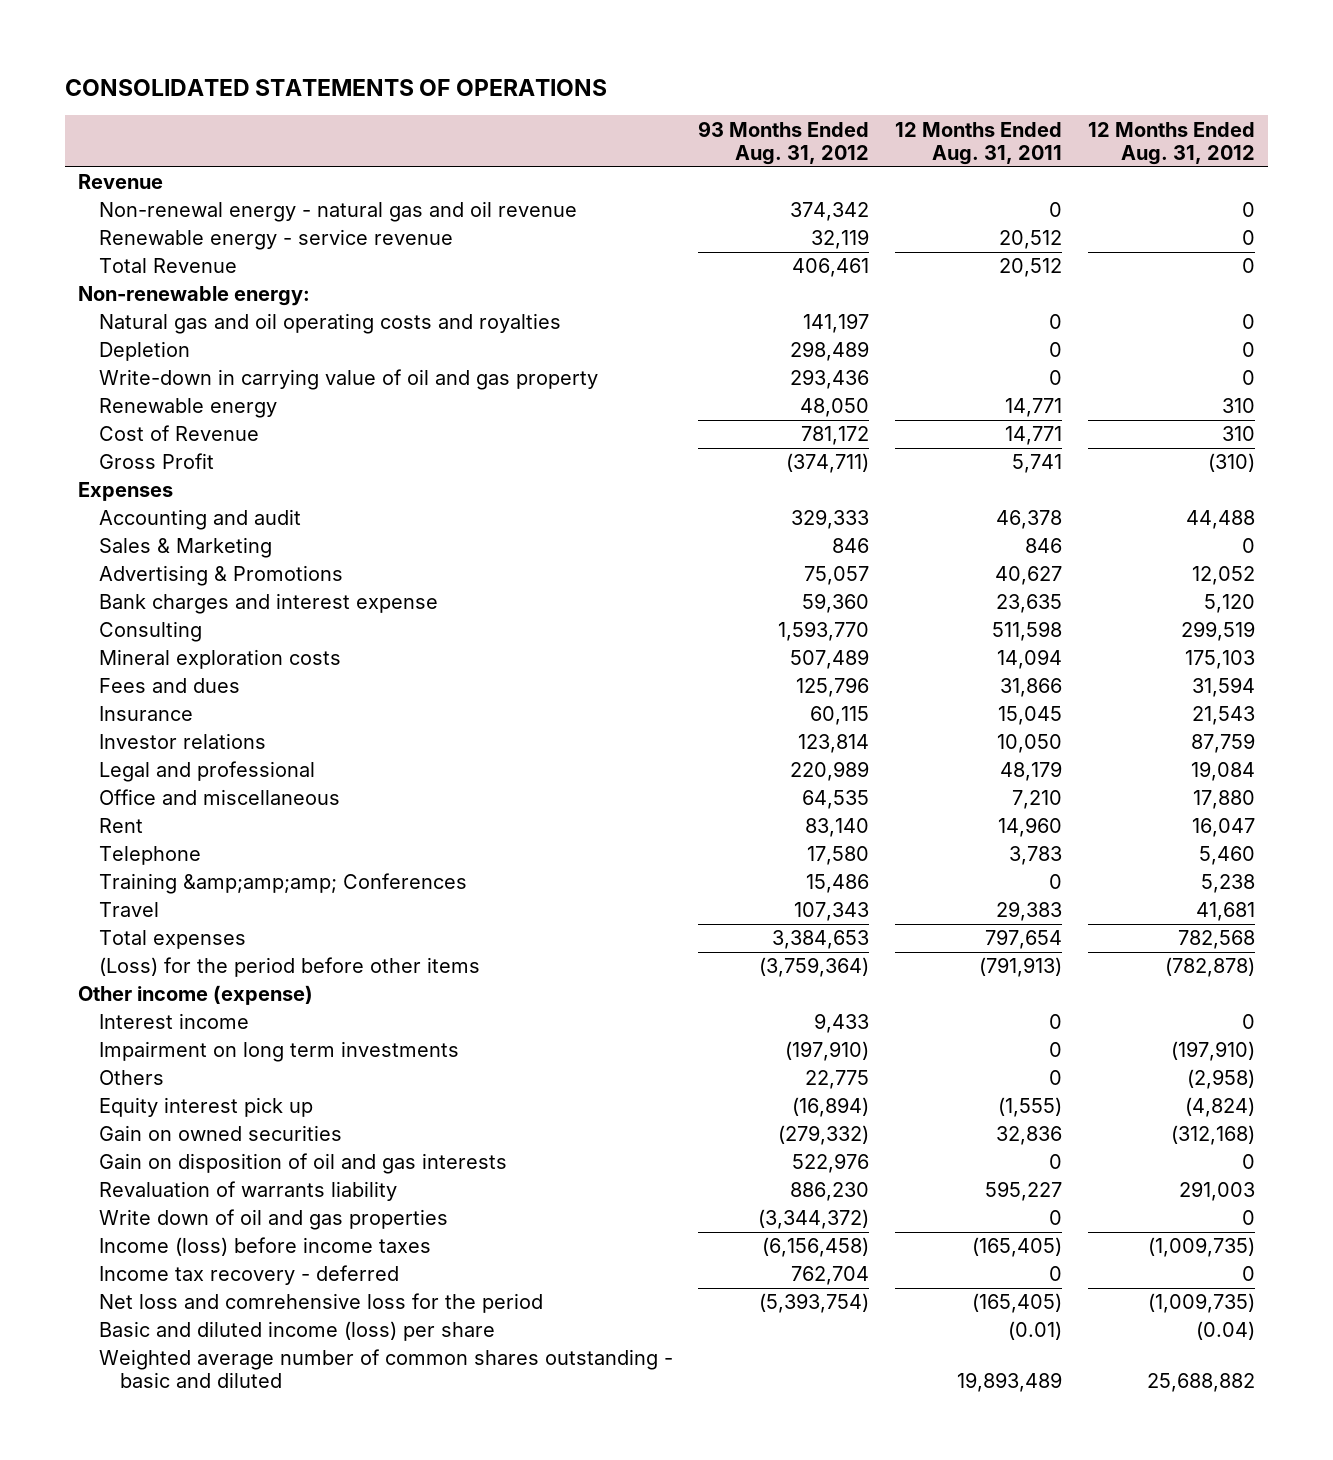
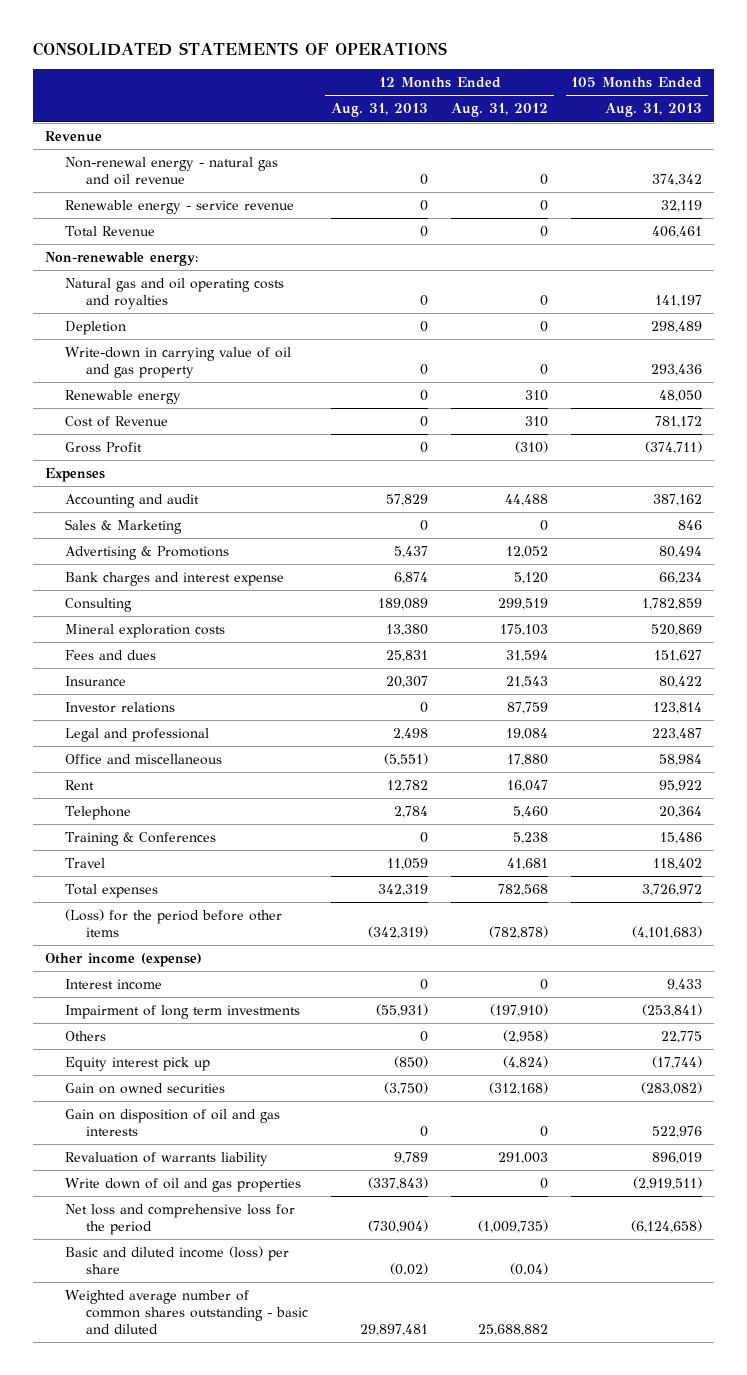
- | 93 Months Ended Aug. 31, 2012 | 12 Months Ended Aug. 31, 2011 | 12 Months Ended Aug. 31, 2012
+ | 12 Months Ended Aug. 31, 2013 | 12 Months Ended Aug. 31, 2012 | 105 Months Ended Aug. 31, 2013
- Training &amp;amp;amp; Conferences | 15,486 | 0 | 5,238
+ Training & Conferences | 0 | 5,238 | 15,486
- Impairment on long term investments | (197,910) | 0 | (197,910)
+ Impairment of long term investments | (55,931) | (197,910) | (253,841)
- Income (loss) before income taxes | (6,156,458) | (165,405) | (1,009,735)
- Income tax recovery - deferred | 762,704 | 0 | 0
- Net loss and comrehensive loss for the period | (5,393,754) | (165,405) | (1,009,735)
+ Net loss and comprehensive loss for the period | (730,904) | (1,009,735) | (6,124,658)

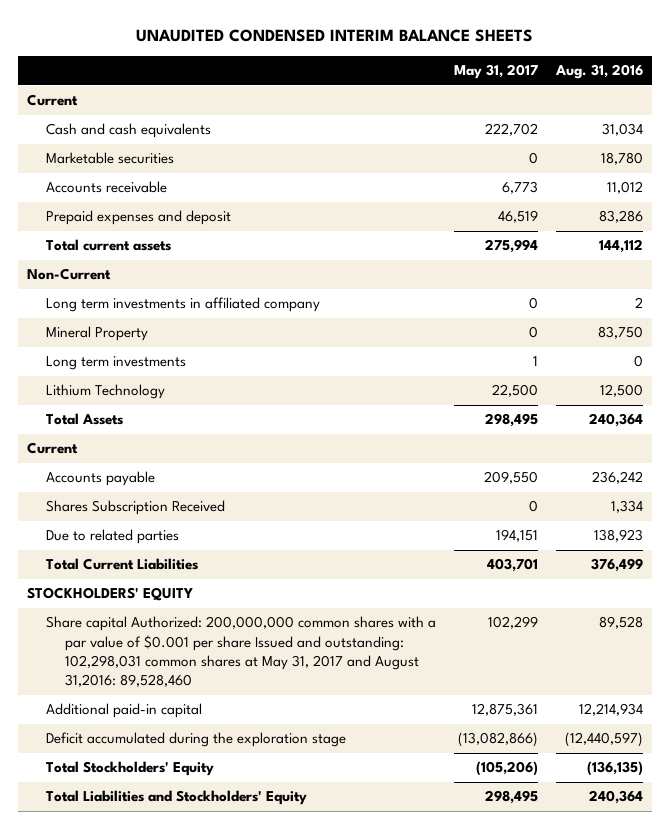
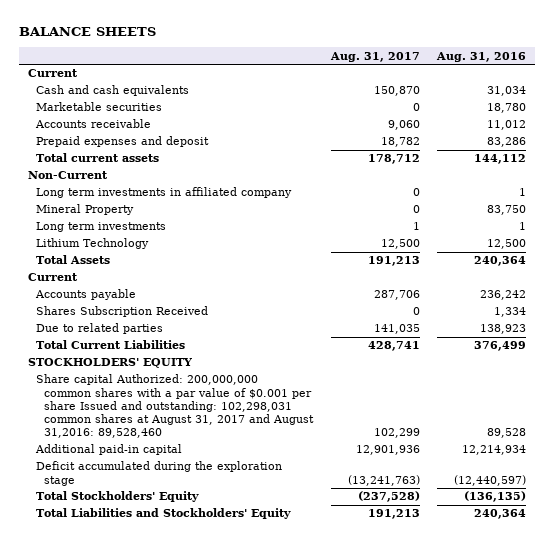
- UNAUDITED CONDENSED INTERIM BALANCE SHEETS
+ BALANCE SHEETS
- | May 31, 2017 | Aug. 31, 2016
+ | Aug. 31, 2017 | Aug. 31, 2016
- Long term investments in affiliated company | 0 | 2
+ Long term investments in affiliated company | 0 | 1
- Long term investments | 1 | 0
+ Long term investments | 1 | 1
- Share capital Authorized: 200,000,000 common shares with a par value of $0.001 per share Issued and outstanding: 102,298,031 common shares at May 31, 2017 and August 31,2016: 89,528,460 | 102,299 | 89,528
+ Share capital Authorized: 200,000,000 common shares with a par value of $0.001 per share Issued and outstanding: 102,298,031 common shares at August 31, 2017 and August 31,2016: 89,528,460 | 102,299 | 89,528

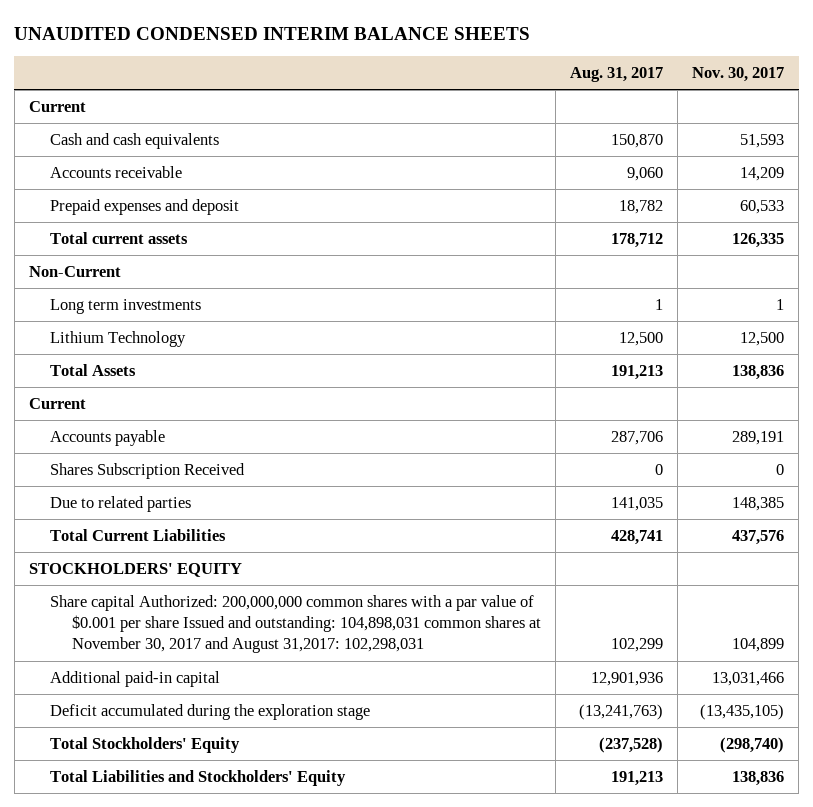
- BALANCE SHEETS
+ UNAUDITED CONDENSED INTERIM BALANCE SHEETS
- | Aug. 31, 2017 | Aug. 31, 2016
+ | Aug. 31, 2017 | Nov. 30, 2017
- Marketable securities | 0 | 18,780
- Long term investments in affiliated company | 0 | 1
- Mineral Property | 0 | 83,750
- Share capital Authorized: 200,000,000 common shares with a par value of $0.001 per share Issued and outstanding: 102,298,031 common shares at August 31, 2017 and August 31,2016: 89,528,460 | 102,299 | 89,528
+ Share capital Authorized: 200,000,000 common shares with a par value of $0.001 per share Issued and outstanding: 104,898,031 common shares at November 30, 2017 and August 31,2017: 102,298,031 | 102,299 | 104,899

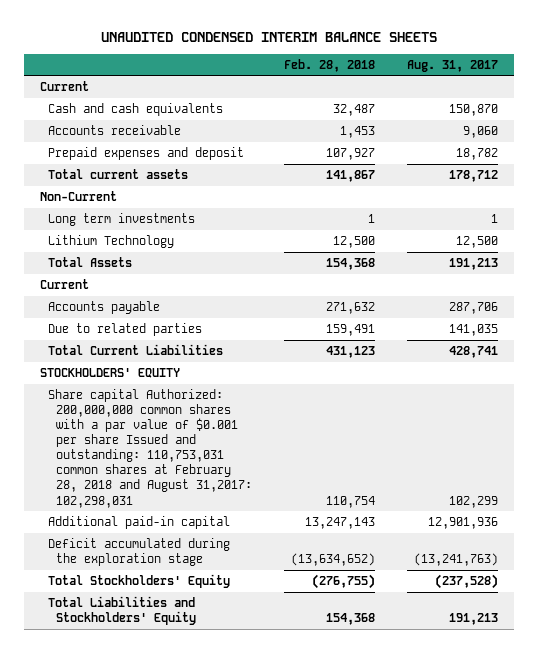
- | Aug. 31, 2017 | Nov. 30, 2017
+ | Feb. 28, 2018 | Aug. 31, 2017
- Shares Subscription Received | 0 | 0
- Share capital Authorized: 200,000,000 common shares with a par value of $0.001 per share Issued and outstanding: 104,898,031 common shares at November 30, 2017 and August 31,2017: 102,298,031 | 102,299 | 104,899
+ Share capital Authorized: 200,000,000 common shares with a par value of $0.001 per share Issued and outstanding: 110,753,031 common shares at February 28, 2018 and August 31,2017: 102,298,031 | 110,754 | 102,299

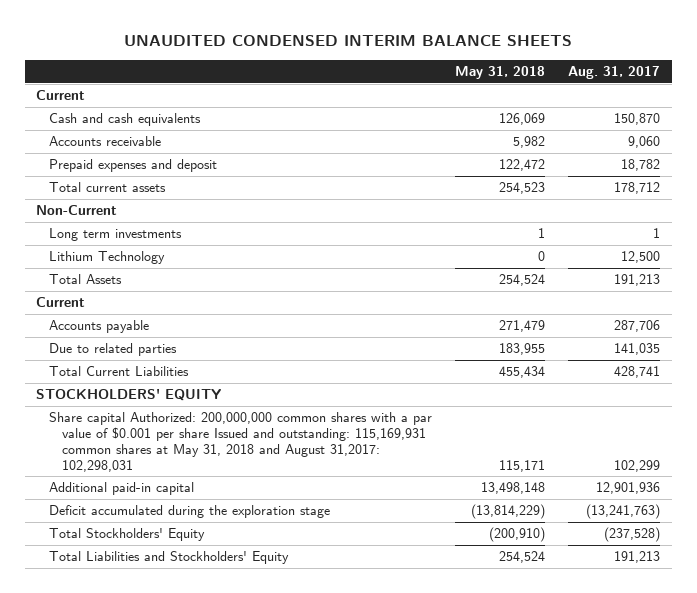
- | Feb. 28, 2018 | Aug. 31, 2017
+ | May 31, 2018 | Aug. 31, 2017
- Share capital Authorized: 200,000,000 common shares with a par value of $0.001 per share Issued and outstanding: 110,753,031 common shares at February 28, 2018 and August 31,2017: 102,298,031 | 110,754 | 102,299
+ Share capital Authorized: 200,000,000 common shares with a par value of $0.001 per share Issued and outstanding: 115,169,931 common shares at May 31, 2018 and August 31,2017: 102,298,031 | 115,171 | 102,299

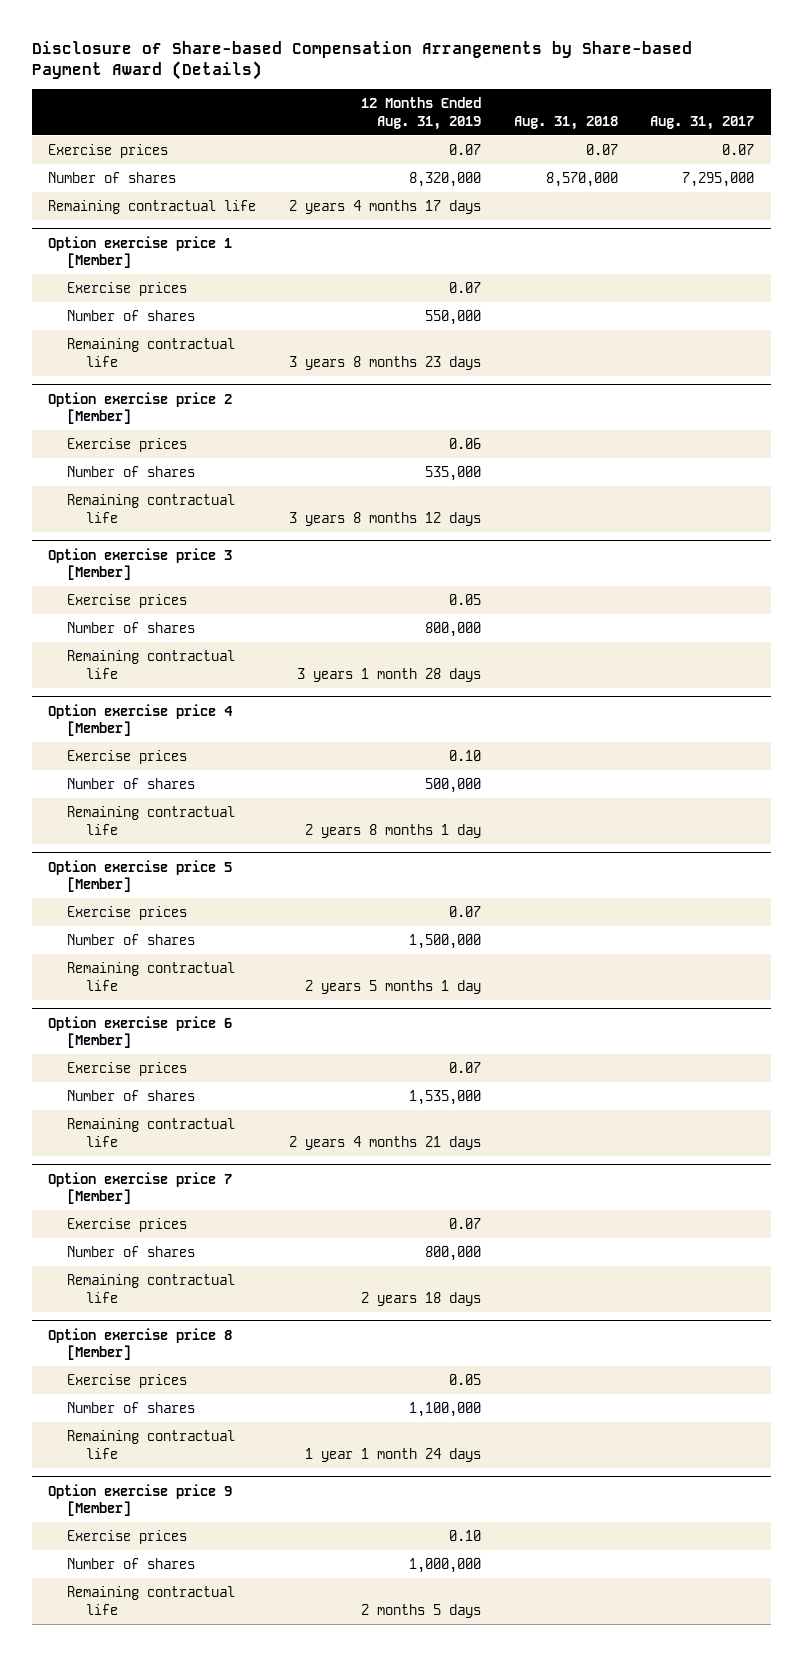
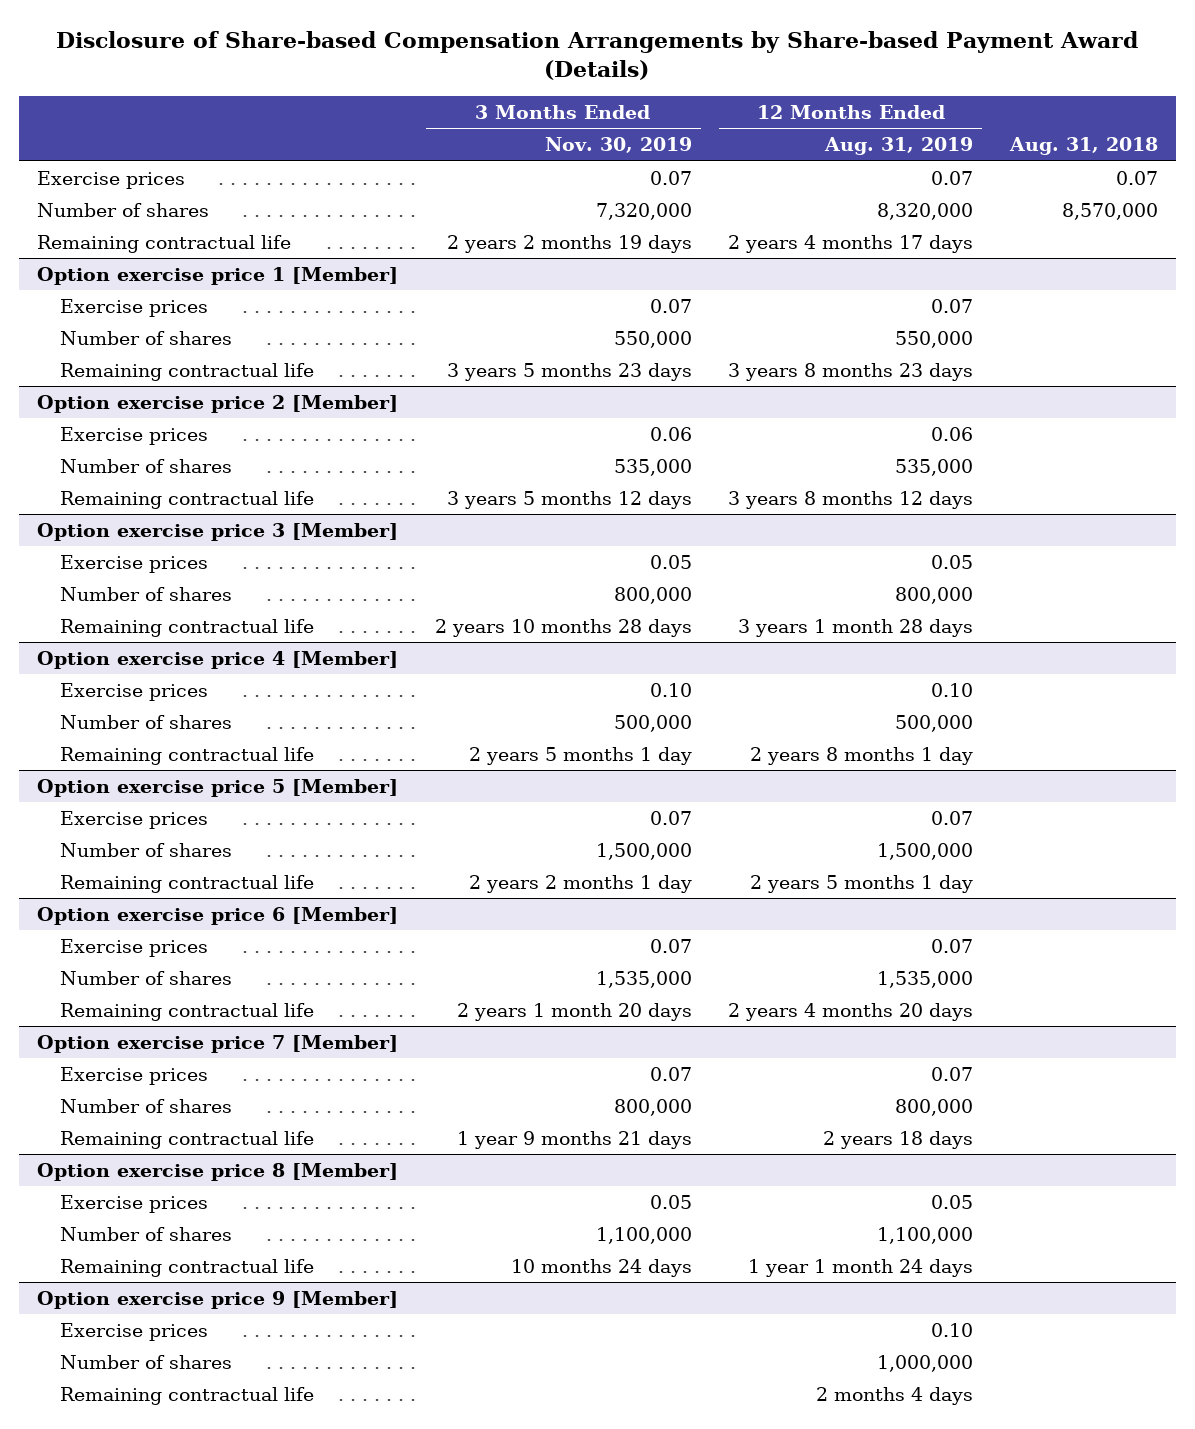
- | 12 Months Ended Aug. 31, 2019 | Aug. 31, 2018 | Aug. 31, 2017
+ | 3 Months Ended Nov. 30, 2019 | 12 Months Ended Aug. 31, 2019 | Aug. 31, 2018
@ Option exercise price 6 [Member]
- Remaining contractual life | 2 years 4 months 21 days | |
+ Remaining contractual life | 2 years 1 month 20 days | 2 years 4 months 20 days |
@ Option exercise price 9 [Member]
- Remaining contractual life | 2 months 5 days | |
+ Remaining contractual life | | 2 months 4 days |

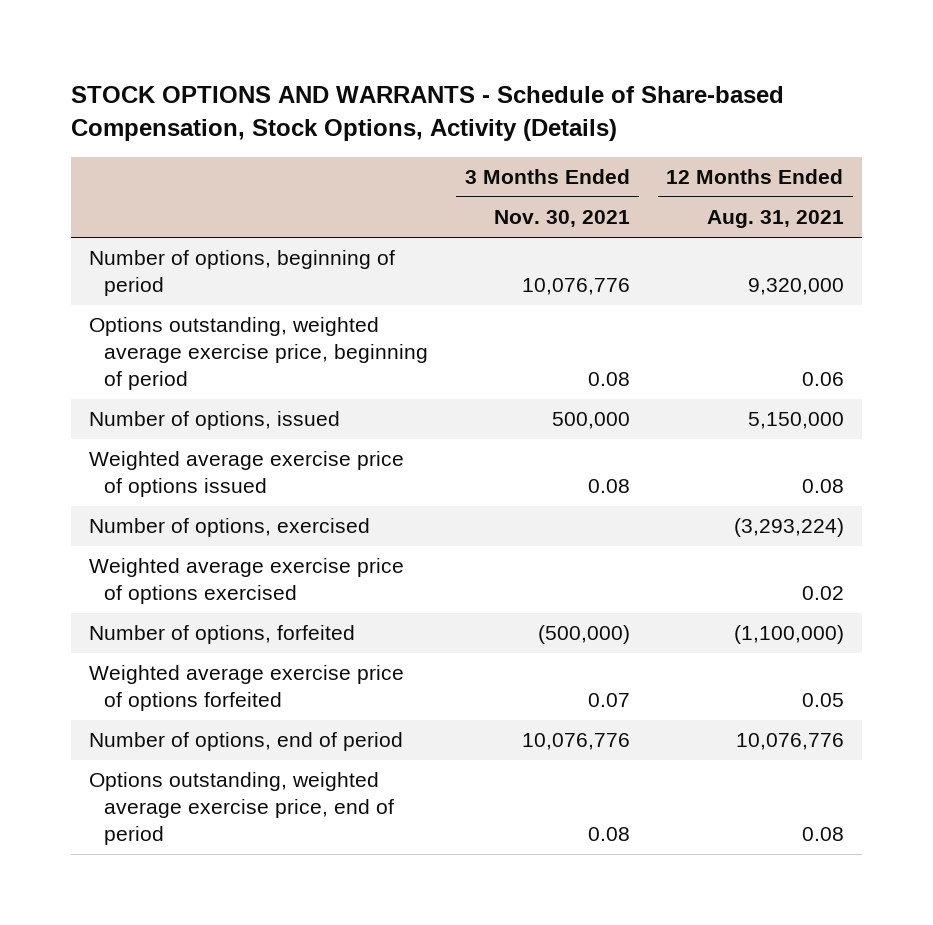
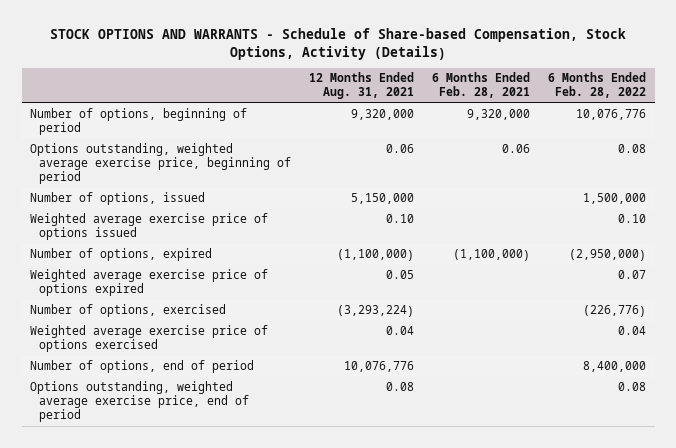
- | 3 Months Ended Nov. 30, 2021 | 12 Months Ended Aug. 31, 2021
+ | 12 Months Ended Aug. 31, 2021 | 6 Months Ended Feb. 28, 2021 | 6 Months Ended Feb. 28, 2022
- Weighted average exercise price of options issued | 0.08 | 0.08
+ Weighted average exercise price of options issued | 0.10 | | 0.10
+ Number of options, expired | (1,100,000) | (1,100,000) | (2,950,000)
+ Weighted average exercise price of options expired | 0.05 | | 0.07
- Weighted average exercise price of options exercised | | 0.02
- Number of options, forfeited | (500,000) | (1,100,000)
- Weighted average exercise price of options forfeited | 0.07 | 0.05
+ Weighted average exercise price of options exercised | 0.04 | | 0.04

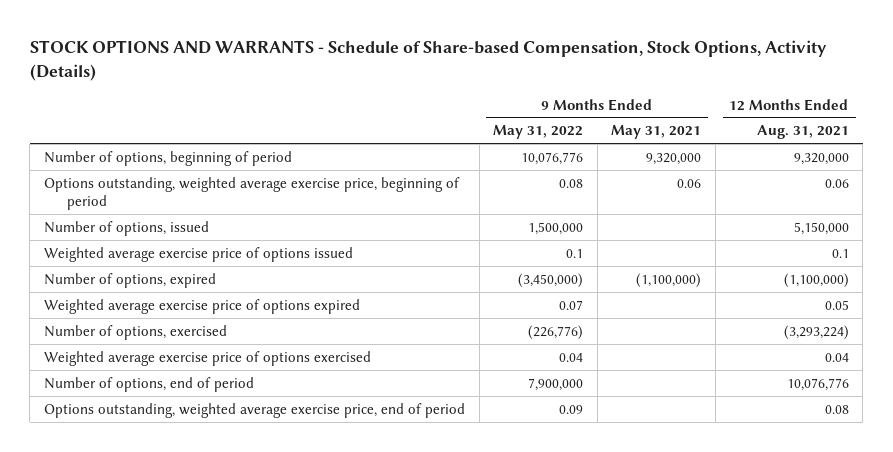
- | 12 Months Ended Aug. 31, 2021 | 6 Months Ended Feb. 28, 2021 | 6 Months Ended Feb. 28, 2022
+ | 9 Months Ended May 31, 2022 | 9 Months Ended May 31, 2021 | 12 Months Ended Aug. 31, 2021
- Weighted average exercise price of options issued | 0.10 | | 0.10
+ Weighted average exercise price of options issued | 0.1 | | 0.1

